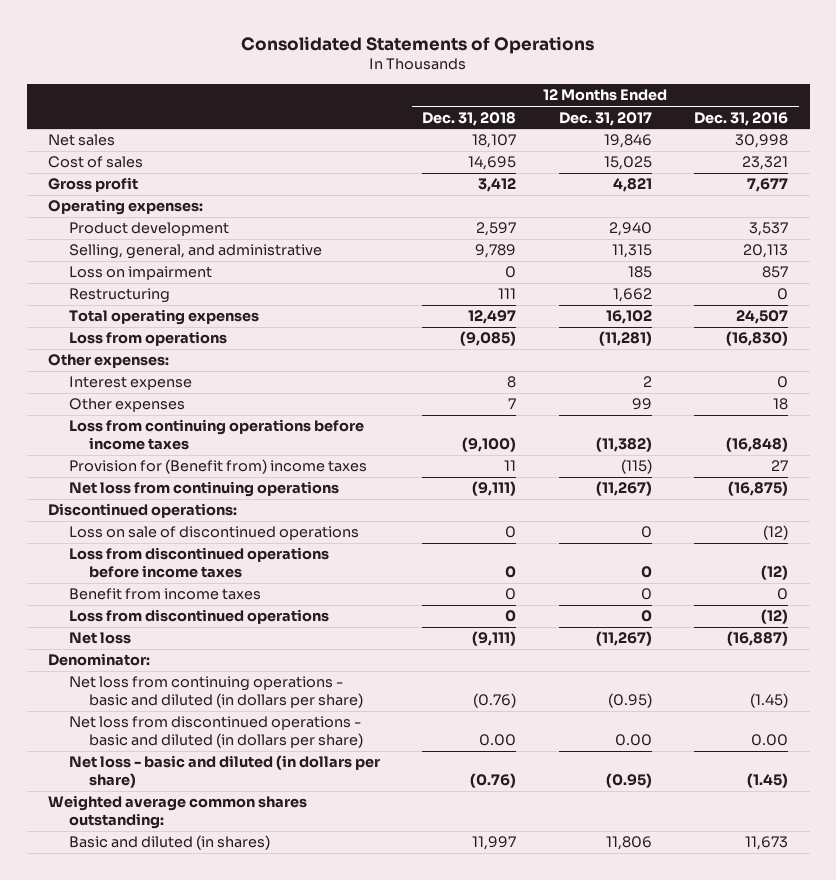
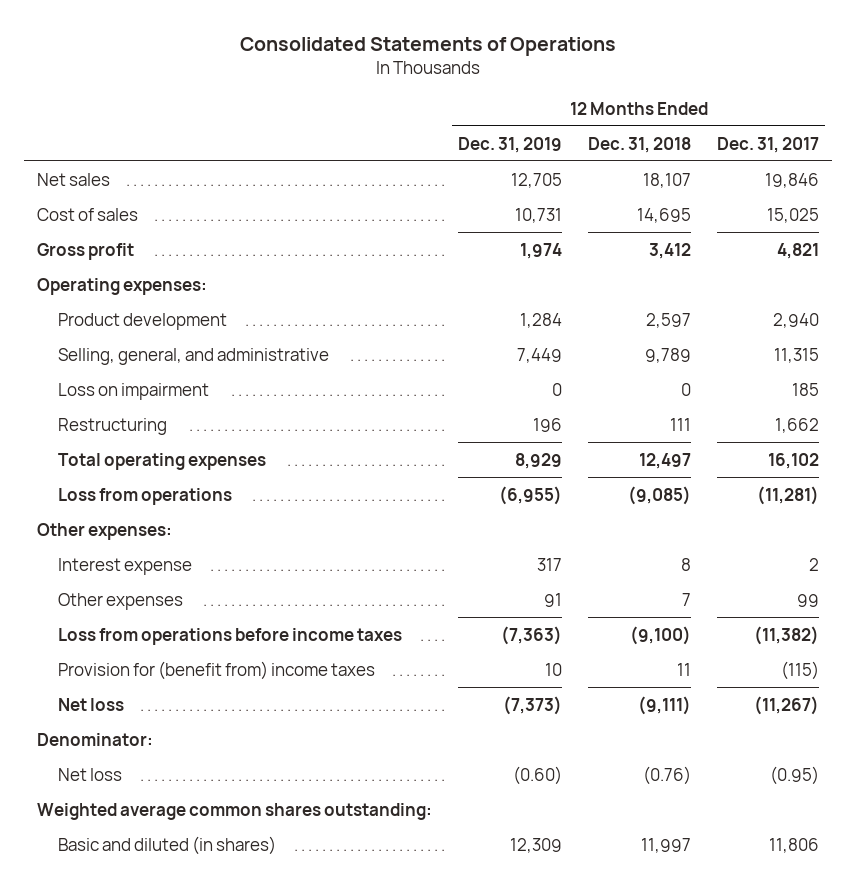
- | 12 Months Ended Dec. 31, 2018 | 12 Months Ended Dec. 31, 2017 | 12 Months Ended Dec. 31, 2016
+ | 12 Months Ended Dec. 31, 2019 | 12 Months Ended Dec. 31, 2018 | 12 Months Ended Dec. 31, 2017
- Loss from continuing operations before income taxes | (9,100) | (11,382) | (16,848)
- Provision for (Benefit from) income taxes | 11 | (115) | 27
- Net loss from continuing operations | (9,111) | (11,267) | (16,875)
- Discontinued operations:
- Loss on sale of discontinued operations | 0 | 0 | (12)
- Loss from discontinued operations before income taxes | 0 | 0 | (12)
- Benefit from income taxes | 0 | 0 | 0
- Loss from discontinued operations | 0 | 0 | (12)
+ Loss from operations before income taxes | (7,363) | (9,100) | (11,382)
+ Provision for (benefit from) income taxes | 10 | 11 | (115)
- Net loss from continuing operations - basic and diluted (in dollars per share) | (0.76) | (0.95) | (1.45)
- Net loss from discontinued operations - basic and diluted (in dollars per share) | 0.00 | 0.00 | 0.00
- Net loss - basic and diluted (in dollars per share) | (0.76) | (0.95) | (1.45)
+ Net loss | (0.60) | (0.76) | (0.95)

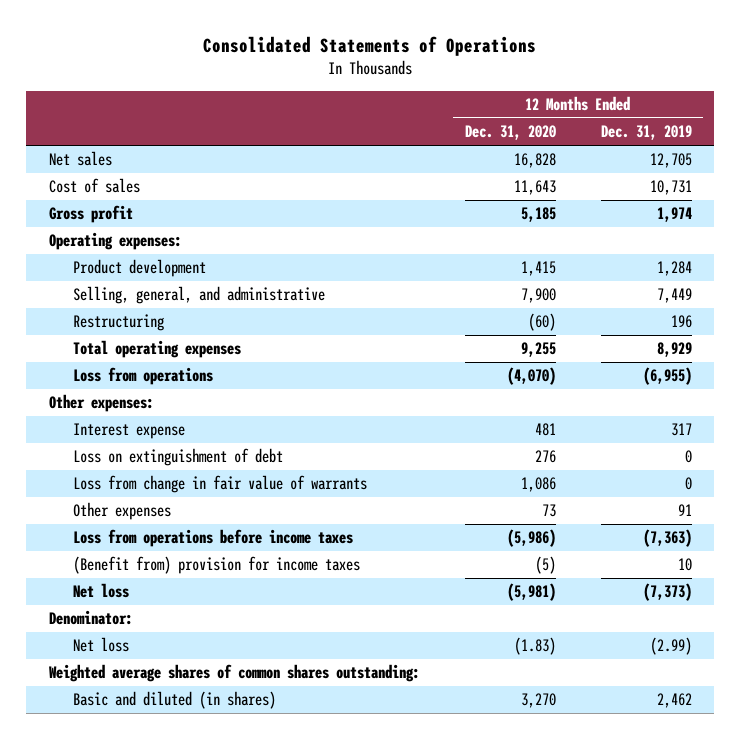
- | 12 Months Ended Dec. 31, 2019 | 12 Months Ended Dec. 31, 2018 | 12 Months Ended Dec. 31, 2017
+ | 12 Months Ended Dec. 31, 2020 | 12 Months Ended Dec. 31, 2019
- Loss on impairment | 0 | 0 | 185
+ Loss on extinguishment of debt | 276 | 0
+ Loss from change in fair value of warrants | 1,086 | 0
- Provision for (benefit from) income taxes | 10 | 11 | (115)
+ (Benefit from) provision for income taxes | (5) | 10
- Net loss | (0.60) | (0.76) | (0.95)
- Weighted average common shares outstanding:
- Basic and diluted (in shares) | 12,309 | 11,997 | 11,806
+ Net loss | (1.83) | (2.99)
+ Weighted average shares of common shares outstanding:
+ Basic and diluted (in shares) | 3,270 | 2,462

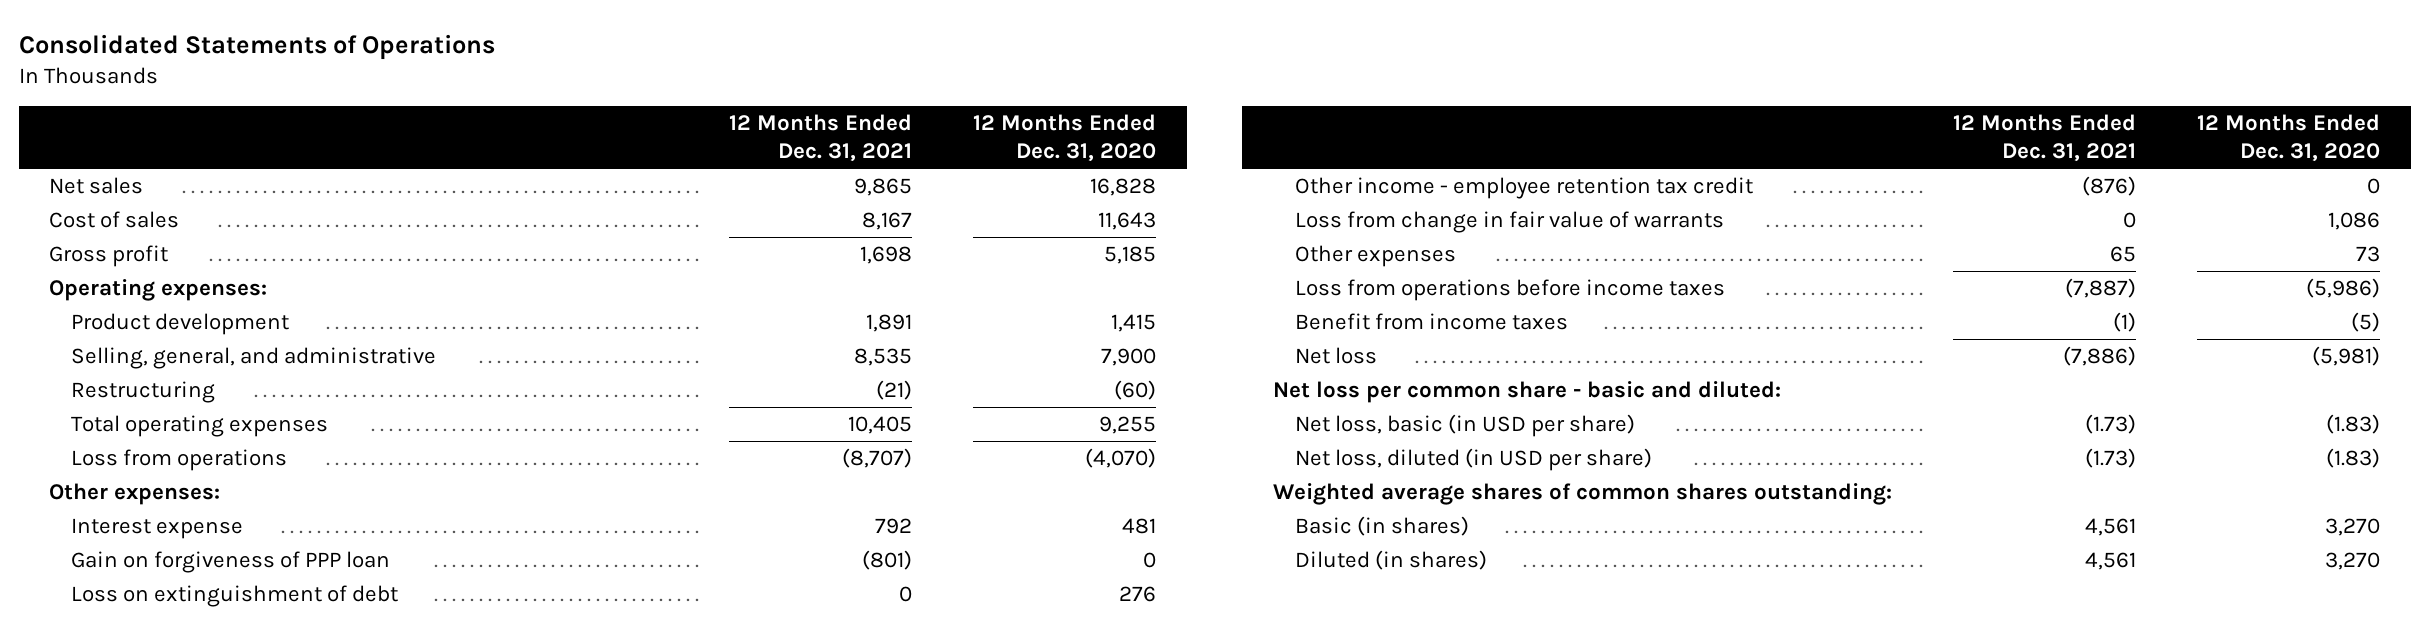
- | 12 Months Ended Dec. 31, 2020 | 12 Months Ended Dec. 31, 2019
+ | 12 Months Ended Dec. 31, 2021 | 12 Months Ended Dec. 31, 2020
+ Gain on forgiveness of PPP loan | (801) | 0
+ Other income - employee retention tax credit | (876) | 0
- (Benefit from) provision for income taxes | (5) | 10
+ Benefit from income taxes | (1) | (5)
- Denominator:
- Net loss | (1.83) | (2.99)
+ Net loss per common share - basic and diluted:
+ Net loss, basic (in USD per share) | (1.73) | (1.83)
+ Net loss, diluted (in USD per share) | (1.73) | (1.83)
- Basic and diluted (in shares) | 3,270 | 2,462
+ Basic (in shares) | 4,561 | 3,270
+ Diluted (in shares) | 4,561 | 3,270

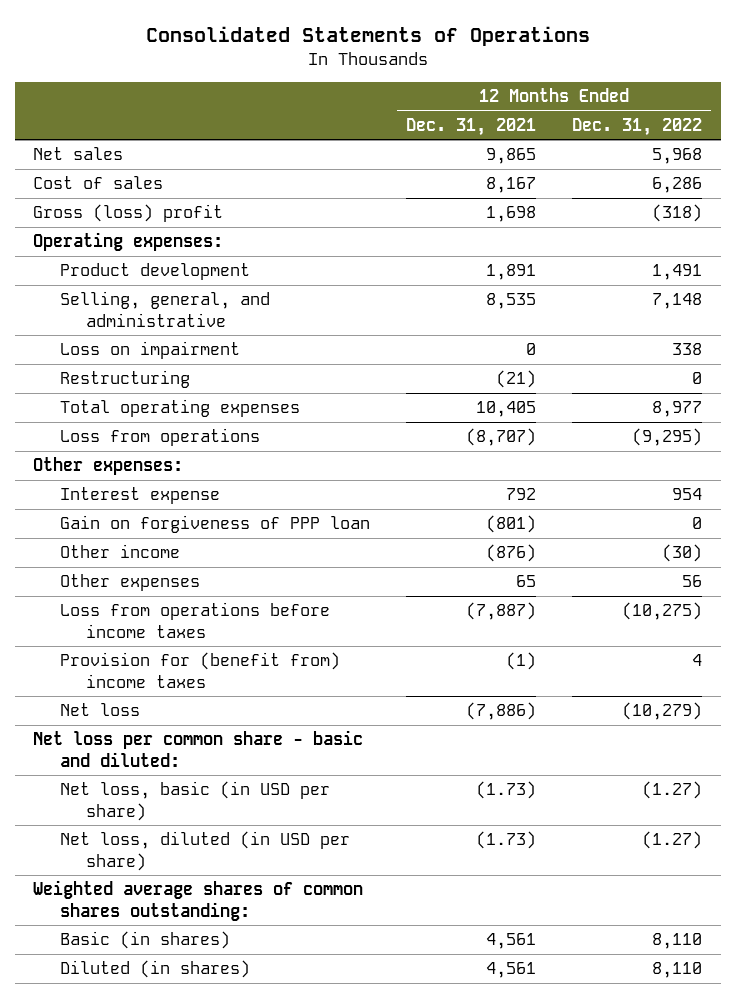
- | 12 Months Ended Dec. 31, 2021 | 12 Months Ended Dec. 31, 2020
+ | 12 Months Ended Dec. 31, 2021 | 12 Months Ended Dec. 31, 2022
- Gross profit | 1,698 | 5,185
+ Gross (loss) profit | 1,698 | (318)
+ Loss on impairment | 0 | 338
- Loss on extinguishment of debt | 0 | 276
- Other income - employee retention tax credit | (876) | 0
- Loss from change in fair value of warrants | 0 | 1,086
+ Other income | (876) | (30)
- Benefit from income taxes | (1) | (5)
+ Provision for (benefit from) income taxes | (1) | 4

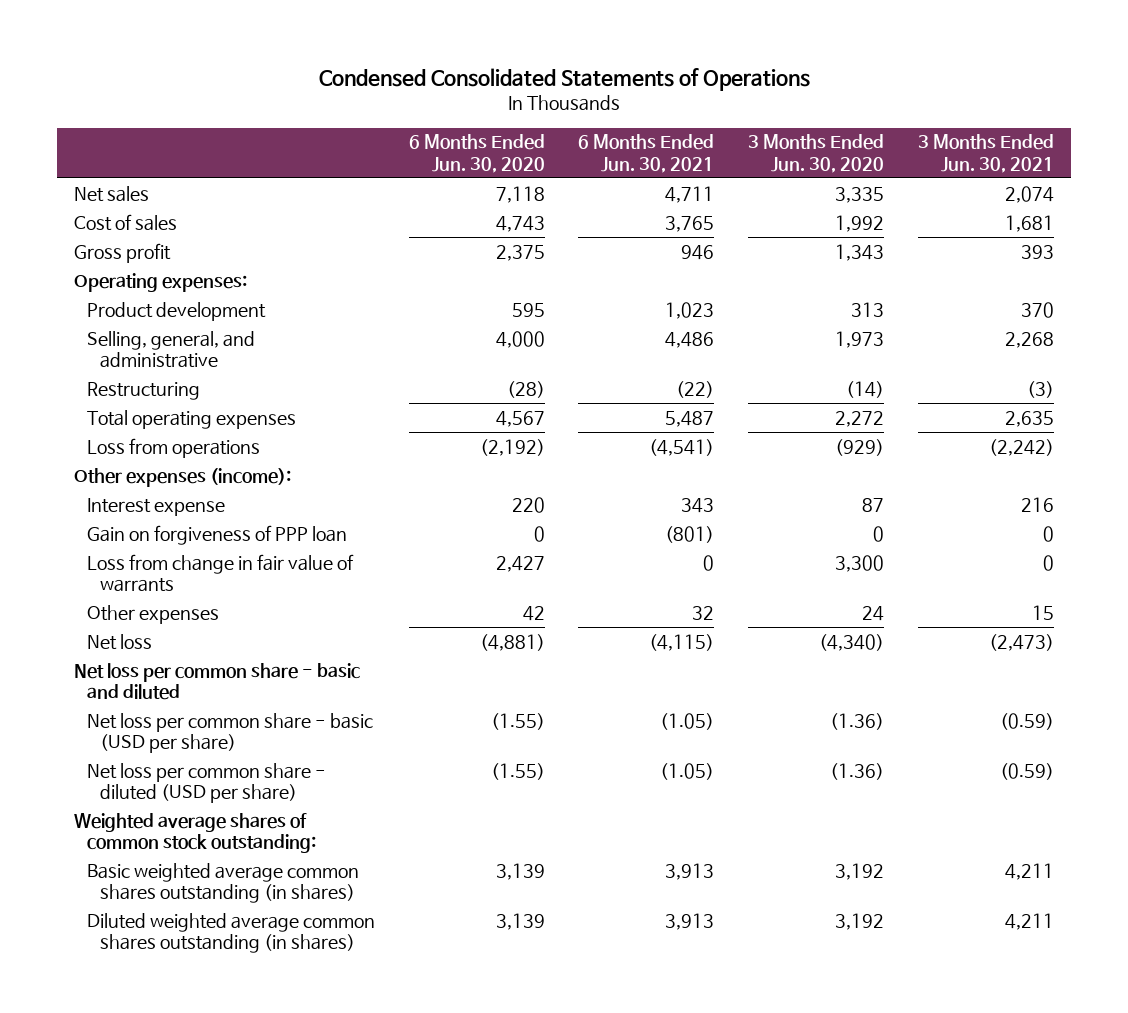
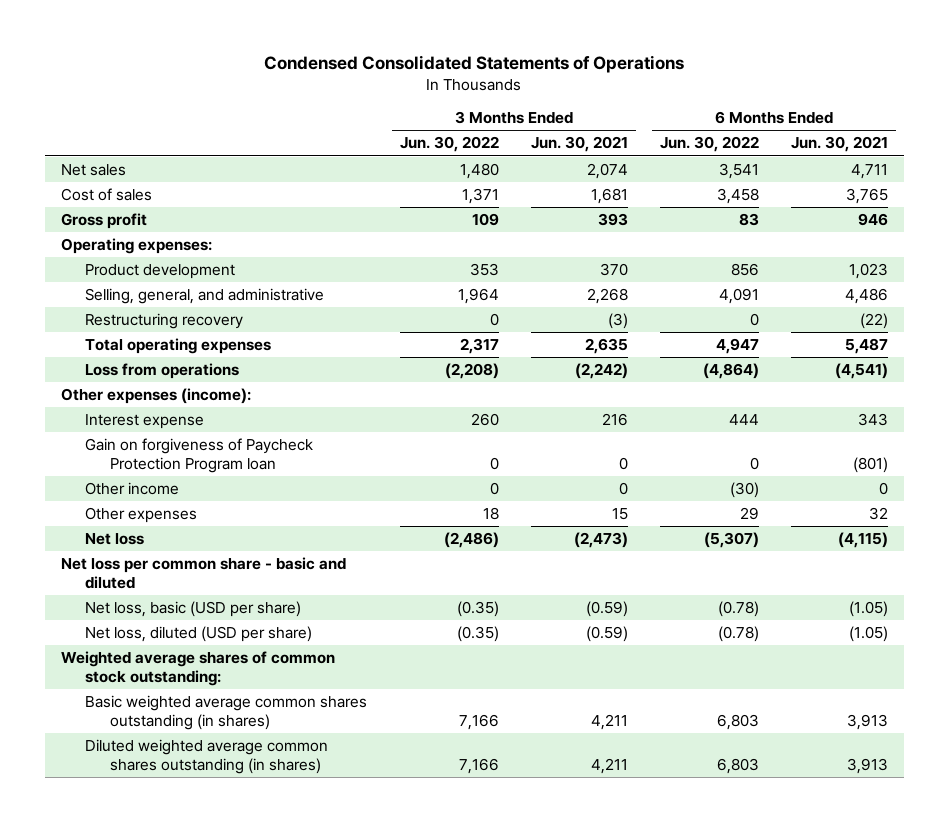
- | 6 Months Ended Jun. 30, 2020 | 6 Months Ended Jun. 30, 2021 | 3 Months Ended Jun. 30, 2020 | 3 Months Ended Jun. 30, 2021
+ | 3 Months Ended Jun. 30, 2022 | 3 Months Ended Jun. 30, 2021 | 6 Months Ended Jun. 30, 2022 | 6 Months Ended Jun. 30, 2021
- Restructuring | (28) | (22) | (14) | (3)
+ Restructuring recovery | 0 | (3) | 0 | (22)
- Gain on forgiveness of PPP loan | 0 | (801) | 0 | 0
- Loss from change in fair value of warrants | 2,427 | 0 | 3,300 | 0
+ Gain on forgiveness of Paycheck Protection Program loan | 0 | 0 | 0 | (801)
+ Other income | 0 | 0 | (30) | 0
- Net loss per common share - basic (USD per share) | (1.55) | (1.05) | (1.36) | (0.59)
- Net loss per common share - diluted (USD per share) | (1.55) | (1.05) | (1.36) | (0.59)
+ Net loss, basic (USD per share) | (0.35) | (0.59) | (0.78) | (1.05)
+ Net loss, diluted (USD per share) | (0.35) | (0.59) | (0.78) | (1.05)

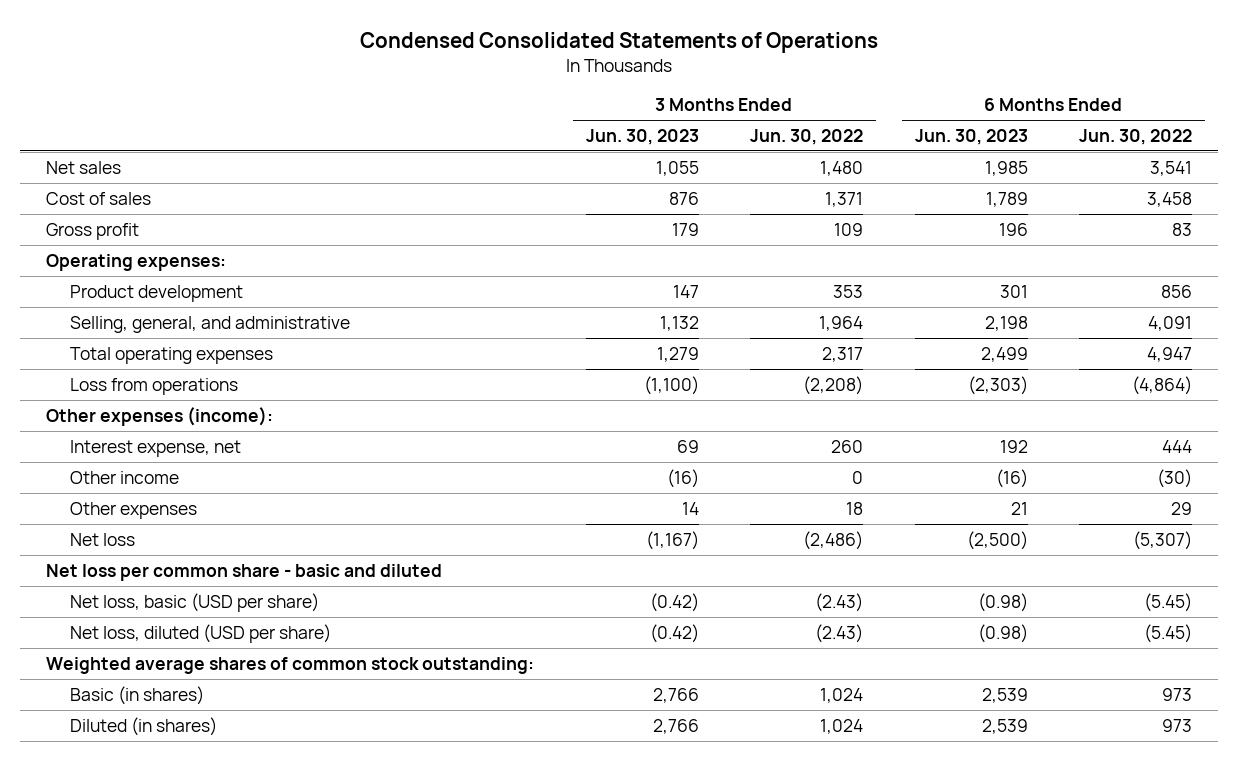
- | 3 Months Ended Jun. 30, 2022 | 3 Months Ended Jun. 30, 2021 | 6 Months Ended Jun. 30, 2022 | 6 Months Ended Jun. 30, 2021
+ | 3 Months Ended Jun. 30, 2023 | 3 Months Ended Jun. 30, 2022 | 6 Months Ended Jun. 30, 2023 | 6 Months Ended Jun. 30, 2022
- Restructuring recovery | 0 | (3) | 0 | (22)
- Interest expense | 260 | 216 | 444 | 343
- Gain on forgiveness of Paycheck Protection Program loan | 0 | 0 | 0 | (801)
+ Interest expense, net | 69 | 260 | 192 | 444
- Net loss, basic (USD per share) | (0.35) | (0.59) | (0.78) | (1.05)
- Net loss, diluted (USD per share) | (0.35) | (0.59) | (0.78) | (1.05)
+ Net loss, basic (USD per share) | (0.42) | (2.43) | (0.98) | (5.45)
+ Net loss, diluted (USD per share) | (0.42) | (2.43) | (0.98) | (5.45)
- Basic weighted average common shares outstanding (in shares) | 7,166 | 4,211 | 6,803 | 3,913
- Diluted weighted average common shares outstanding (in shares) | 7,166 | 4,211 | 6,803 | 3,913
+ Basic (in shares) | 2,766 | 1,024 | 2,539 | 973
+ Diluted (in shares) | 2,766 | 1,024 | 2,539 | 973

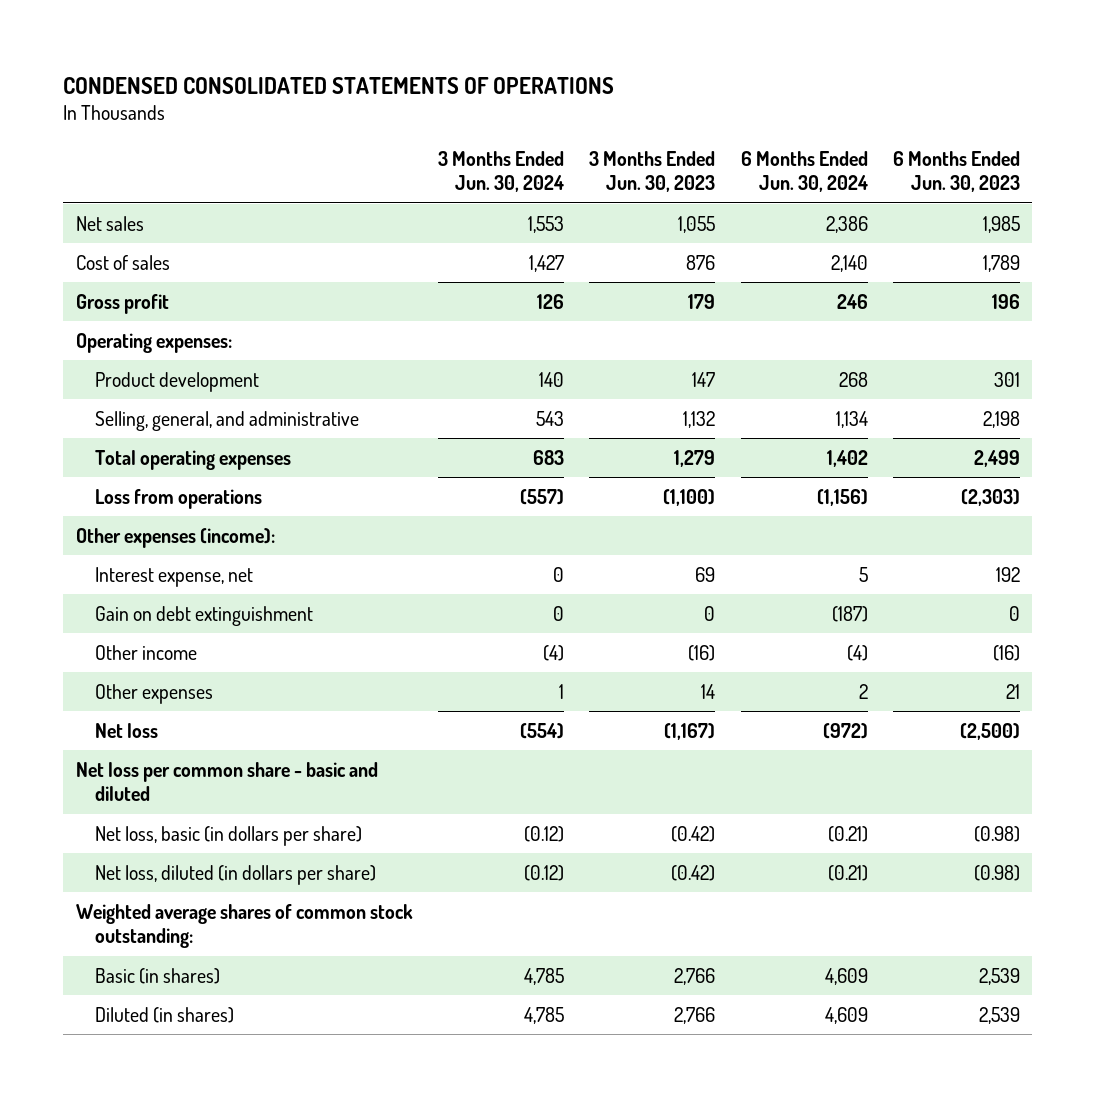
- Condensed Consolidated Statements of Operations
+ CONDENSED CONSOLIDATED STATEMENTS OF OPERATIONS
- | 3 Months Ended Jun. 30, 2023 | 3 Months Ended Jun. 30, 2022 | 6 Months Ended Jun. 30, 2023 | 6 Months Ended Jun. 30, 2022
+ | 3 Months Ended Jun. 30, 2024 | 3 Months Ended Jun. 30, 2023 | 6 Months Ended Jun. 30, 2024 | 6 Months Ended Jun. 30, 2023
+ Gain on debt extinguishment | 0 | 0 | (187) | 0
- Net loss, basic (USD per share) | (0.42) | (2.43) | (0.98) | (5.45)
- Net loss, diluted (USD per share) | (0.42) | (2.43) | (0.98) | (5.45)
+ Net loss, basic (in dollars per share) | (0.12) | (0.42) | (0.21) | (0.98)
+ Net loss, diluted (in dollars per share) | (0.12) | (0.42) | (0.21) | (0.98)

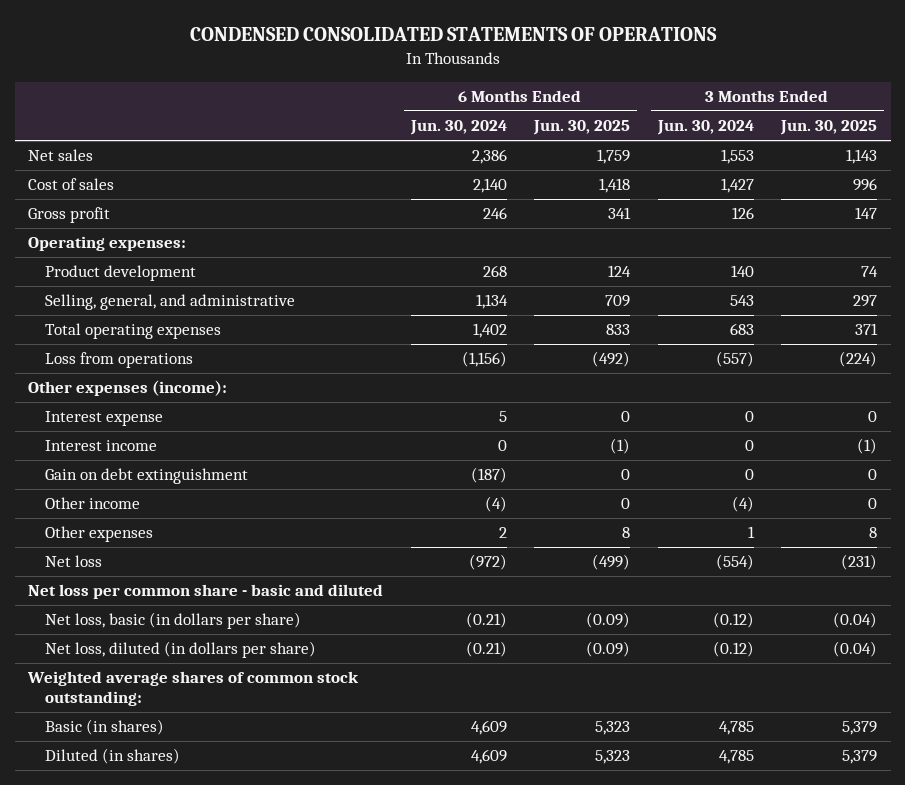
- | 3 Months Ended Jun. 30, 2024 | 3 Months Ended Jun. 30, 2023 | 6 Months Ended Jun. 30, 2024 | 6 Months Ended Jun. 30, 2023
+ | 6 Months Ended Jun. 30, 2024 | 6 Months Ended Jun. 30, 2025 | 3 Months Ended Jun. 30, 2024 | 3 Months Ended Jun. 30, 2025
- Interest expense, net | 0 | 69 | 5 | 192
+ Interest expense | 5 | 0 | 0 | 0
+ Interest income | 0 | (1) | 0 | (1)

